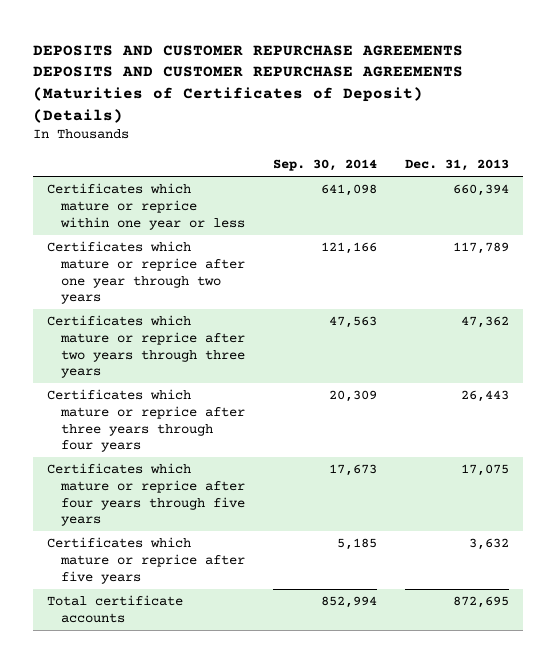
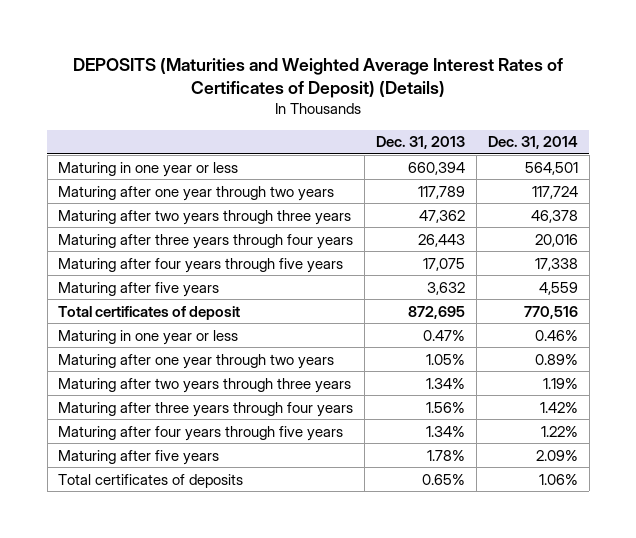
- DEPOSITS AND CUSTOMER REPURCHASE AGREEMENTS DEPOSITS AND CUSTOMER REPURCHASE AGREEMENTS (Maturities of Certificates of Deposit) (Details)
+ DEPOSITS (Maturities and Weighted Average Interest Rates of Certificates of Deposit) (Details)
- | Sep. 30, 2014 | Dec. 31, 2013
+ | Dec. 31, 2013 | Dec. 31, 2014
- Certificates which mature or reprice within one year or less | 641,098 | 660,394
- Certificates which mature or reprice after one year through two years | 121,166 | 117,789
- Certificates which mature or reprice after two years through three years | 47,563 | 47,362
- Certificates which mature or reprice after three years through four years | 20,309 | 26,443
- Certificates which mature or reprice after four years through five years | 17,673 | 17,075
- Certificates which mature or reprice after five years | 5,185 | 3,632
- Total certificate accounts | 852,994 | 872,695
+ Maturing in one year or less | 660,394 | 564,501
+ Maturing after one year through two years | 117,789 | 117,724
+ Maturing after two years through three years | 47,362 | 46,378
+ Maturing after three years through four years | 26,443 | 20,016
+ Maturing after four years through five years | 17,075 | 17,338
+ Maturing after five years | 3,632 | 4,559
+ Total certificates of deposit | 872,695 | 770,516
+ Maturing in one year or less | 0.47% | 0.46%
+ Maturing after one year through two years | 1.05% | 0.89%
+ Maturing after two years through three years | 1.34% | 1.19%
+ Maturing after three years through four years | 1.56% | 1.42%
+ Maturing after four years through five years | 1.34% | 1.22%
+ Maturing after five years | 1.78% | 2.09%
+ Total certificates of deposits | 0.65% | 1.06%

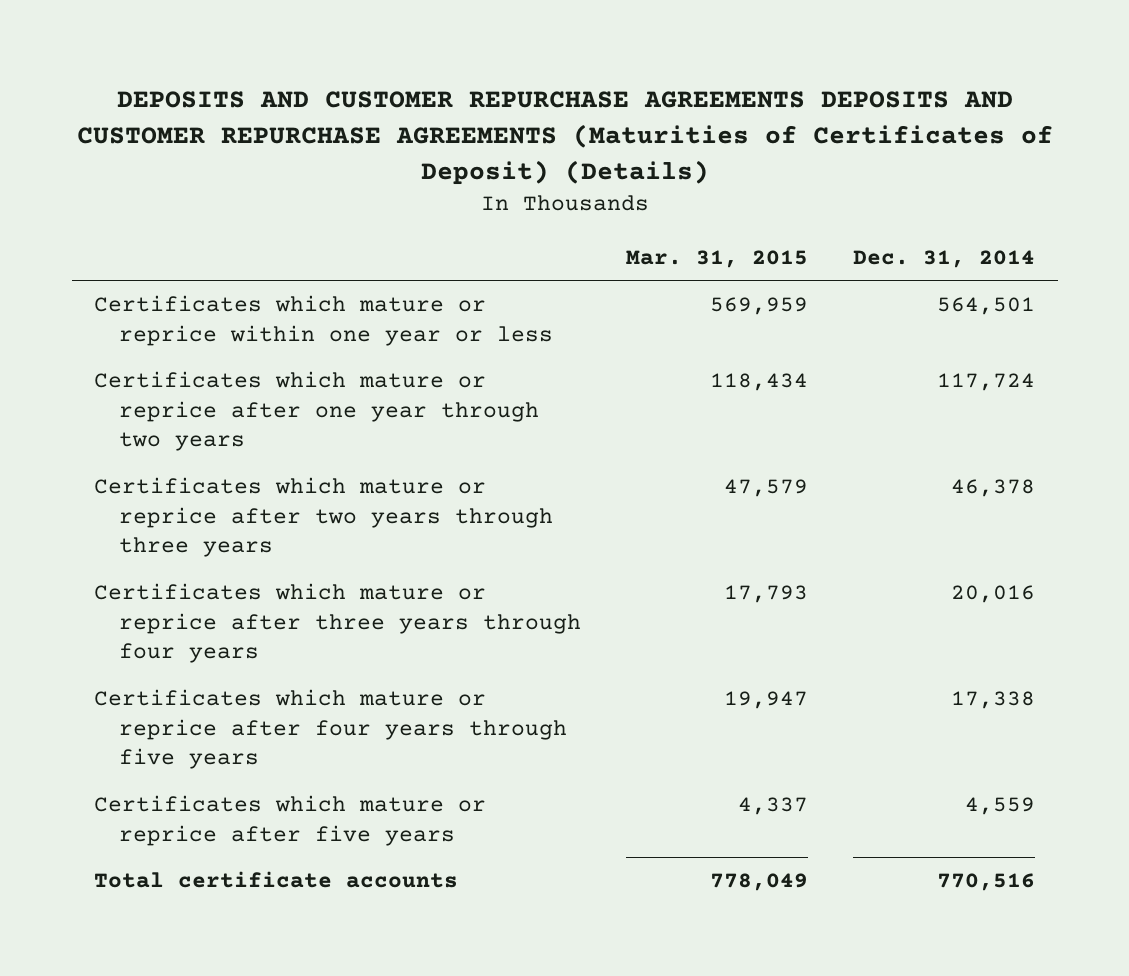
- DEPOSITS (Maturities and Weighted Average Interest Rates of Certificates of Deposit) (Details)
+ DEPOSITS AND CUSTOMER REPURCHASE AGREEMENTS DEPOSITS AND CUSTOMER REPURCHASE AGREEMENTS (Maturities of Certificates of Deposit) (Details)
- | Dec. 31, 2013 | Dec. 31, 2014
+ | Mar. 31, 2015 | Dec. 31, 2014
- Maturing in one year or less | 660,394 | 564,501
- Maturing after one year through two years | 117,789 | 117,724
- Maturing after two years through three years | 47,362 | 46,378
- Maturing after three years through four years | 26,443 | 20,016
- Maturing after four years through five years | 17,075 | 17,338
- Maturing after five years | 3,632 | 4,559
- Total certificates of deposit | 872,695 | 770,516
- Maturing in one year or less | 0.47% | 0.46%
- Maturing after one year through two years | 1.05% | 0.89%
- Maturing after two years through three years | 1.34% | 1.19%
- Maturing after three years through four years | 1.56% | 1.42%
- Maturing after four years through five years | 1.34% | 1.22%
- Maturing after five years | 1.78% | 2.09%
- Total certificates of deposits | 0.65% | 1.06%
+ Certificates which mature or reprice within one year or less | 569,959 | 564,501
+ Certificates which mature or reprice after one year through two years | 118,434 | 117,724
+ Certificates which mature or reprice after two years through three years | 47,579 | 46,378
+ Certificates which mature or reprice after three years through four years | 17,793 | 20,016
+ Certificates which mature or reprice after four years through five years | 19,947 | 17,338
+ Certificates which mature or reprice after five years | 4,337 | 4,559
+ Total certificate accounts | 778,049 | 770,516

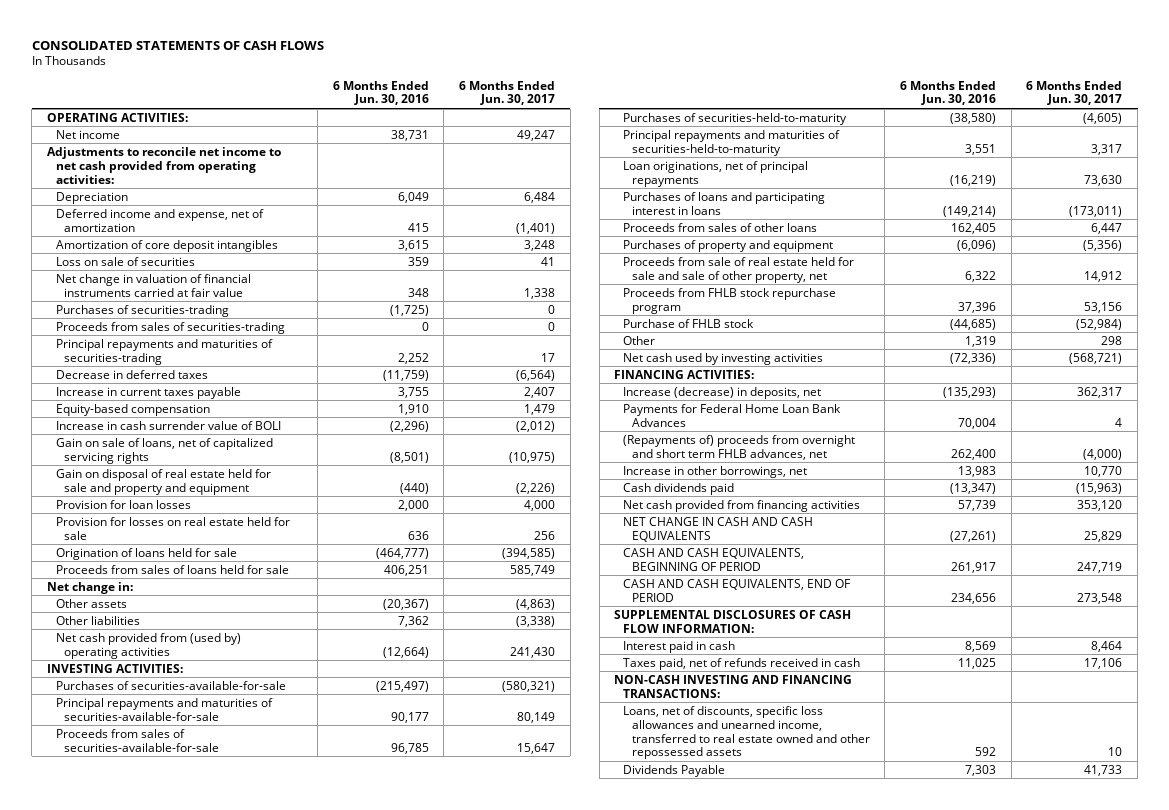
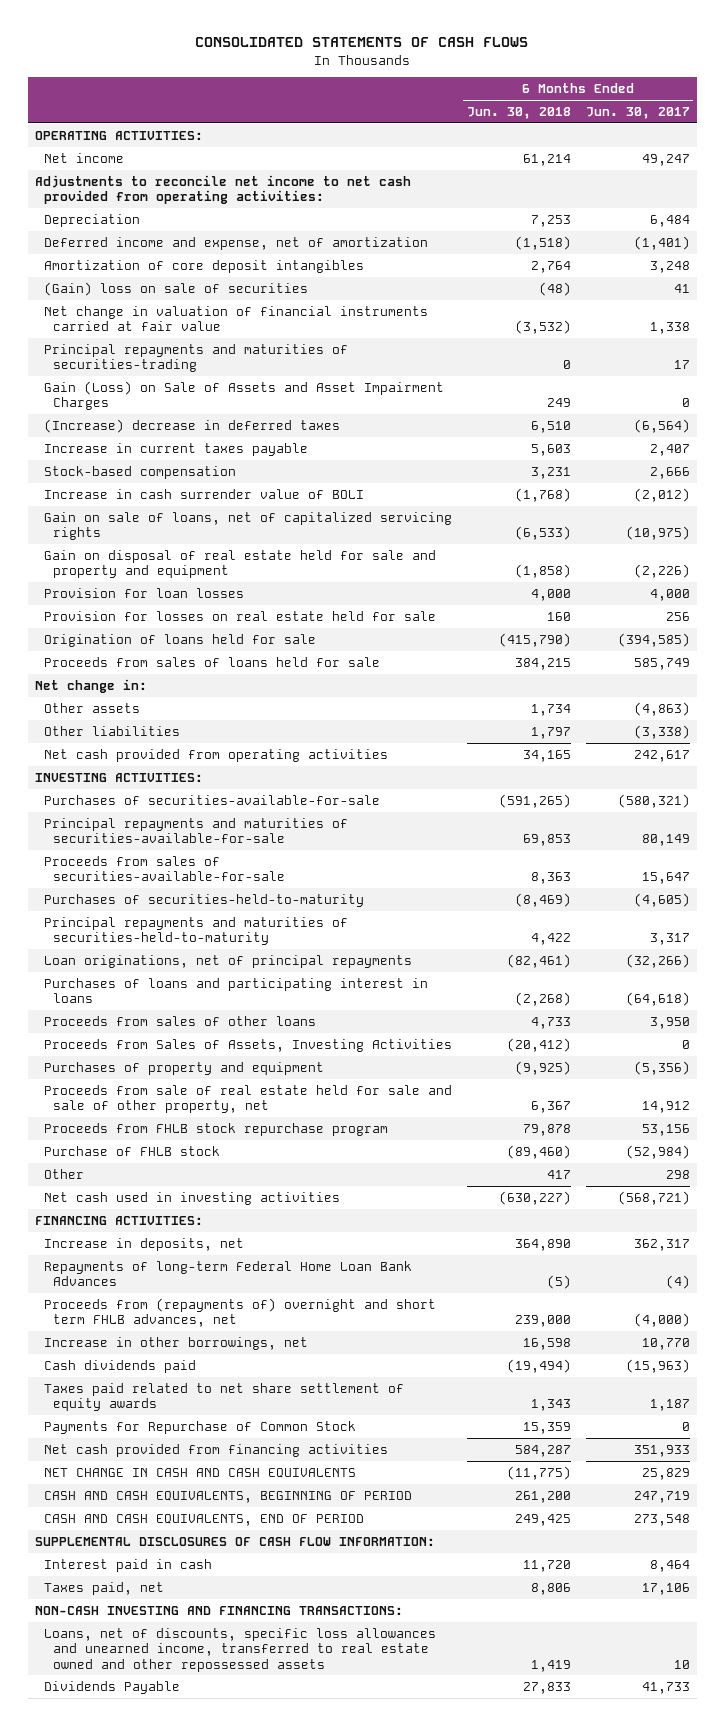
- | 6 Months Ended Jun. 30, 2016 | 6 Months Ended Jun. 30, 2017
+ | 6 Months Ended Jun. 30, 2018 | 6 Months Ended Jun. 30, 2017
- Loss on sale of securities | 359 | 41
+ (Gain) loss on sale of securities | (48) | 41
- Purchases of securities-trading | (1,725) | 0
- Proceeds from sales of securities-trading | 0 | 0
- Decrease in deferred taxes | (11,759) | (6,564)
+ Gain (Loss) on Sale of Assets and Asset Impairment Charges | 249 | 0
+ (Increase) decrease in deferred taxes | 6,510 | (6,564)
- Equity-based compensation | 1,910 | 1,479
+ Stock-based compensation | 3,231 | 2,666
- Net cash provided from (used by) operating activities | (12,664) | 241,430
+ Net cash provided from operating activities | 34,165 | 242,617
- Loan originations, net of principal repayments | (16,219) | 73,630
- Purchases of loans and participating interest in loans | (149,214) | (173,011)
- Proceeds from sales of other loans | 162,405 | 6,447
+ Loan originations, net of principal repayments | (82,461) | (32,266)
+ Purchases of loans and participating interest in loans | (2,268) | (64,618)
+ Proceeds from sales of other loans | 4,733 | 3,950
+ Proceeds from Sales of Assets, Investing Activities | (20,412) | 0
- Net cash used by investing activities | (72,336) | (568,721)
+ Net cash used in investing activities | (630,227) | (568,721)
- Increase (decrease) in deposits, net | (135,293) | 362,317
- Payments for Federal Home Loan Bank Advances | 70,004 | 4
- (Repayments of) proceeds from overnight and short term FHLB advances, net | 262,400 | (4,000)
+ Increase in deposits, net | 364,890 | 362,317
+ Repayments of long-term Federal Home Loan Bank Advances | (5) | (4)
+ Proceeds from (repayments of) overnight and short term FHLB advances, net | 239,000 | (4,000)
- Net cash provided from financing activities | 57,739 | 353,120
+ Taxes paid related to net share settlement of equity awards | 1,343 | 1,187
+ Payments for Repurchase of Common Stock | 15,359 | 0
+ Net cash provided from financing activities | 584,287 | 351,933
- Taxes paid, net of refunds received in cash | 11,025 | 17,106
+ Taxes paid, net | 8,806 | 17,106

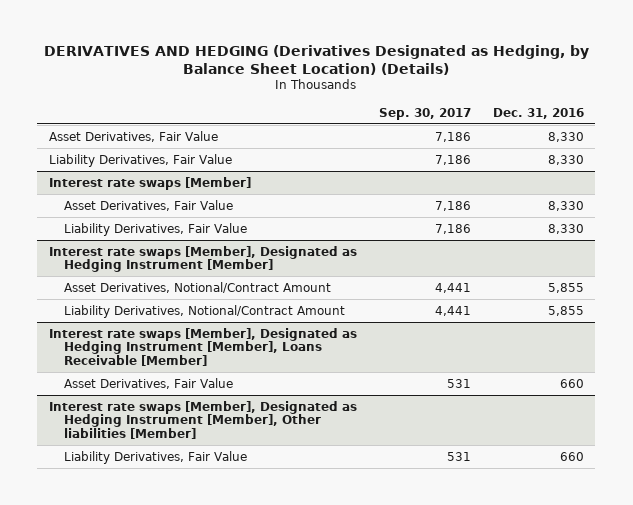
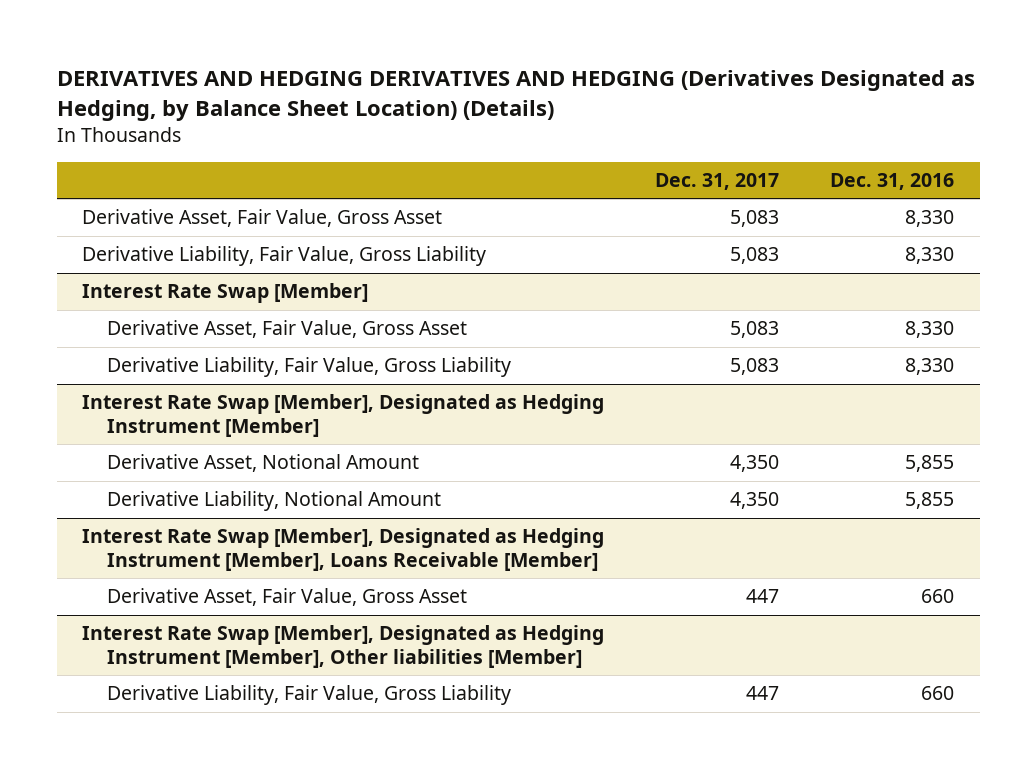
- DERIVATIVES AND HEDGING (Derivatives Designated as Hedging, by Balance Sheet Location) (Details)
+ DERIVATIVES AND HEDGING DERIVATIVES AND HEDGING (Derivatives Designated as Hedging, by Balance Sheet Location) (Details)
- | Sep. 30, 2017 | Dec. 31, 2016
+ | Dec. 31, 2017 | Dec. 31, 2016
- Asset Derivatives, Fair Value | 7,186 | 8,330
- Liability Derivatives, Fair Value | 7,186 | 8,330
- Interest rate swaps [Member]
- Asset Derivatives, Fair Value | 7,186 | 8,330
- Liability Derivatives, Fair Value | 7,186 | 8,330
- Interest rate swaps [Member], Designated as Hedging Instrument [Member]
- Asset Derivatives, Notional/Contract Amount | 4,441 | 5,855
- Liability Derivatives, Notional/Contract Amount | 4,441 | 5,855
- Interest rate swaps [Member], Designated as Hedging Instrument [Member], Loans Receivable [Member]
- Asset Derivatives, Fair Value | 531 | 660
- Interest rate swaps [Member], Designated as Hedging Instrument [Member], Other liabilities [Member]
- Liability Derivatives, Fair Value | 531 | 660
+ Derivative Asset, Fair Value, Gross Asset | 5,083 | 8,330
+ Derivative Liability, Fair Value, Gross Liability | 5,083 | 8,330
+ Interest Rate Swap [Member]
+ Derivative Asset, Fair Value, Gross Asset | 5,083 | 8,330
+ Derivative Liability, Fair Value, Gross Liability | 5,083 | 8,330
+ Interest Rate Swap [Member], Designated as Hedging Instrument [Member]
+ Derivative Asset, Notional Amount | 4,350 | 5,855
+ Derivative Liability, Notional Amount | 4,350 | 5,855
+ Interest Rate Swap [Member], Designated as Hedging Instrument [Member], Loans Receivable [Member]
+ Derivative Asset, Fair Value, Gross Asset | 447 | 660
+ Interest Rate Swap [Member], Designated as Hedging Instrument [Member], Other liabilities [Member]
+ Derivative Liability, Fair Value, Gross Liability | 447 | 660

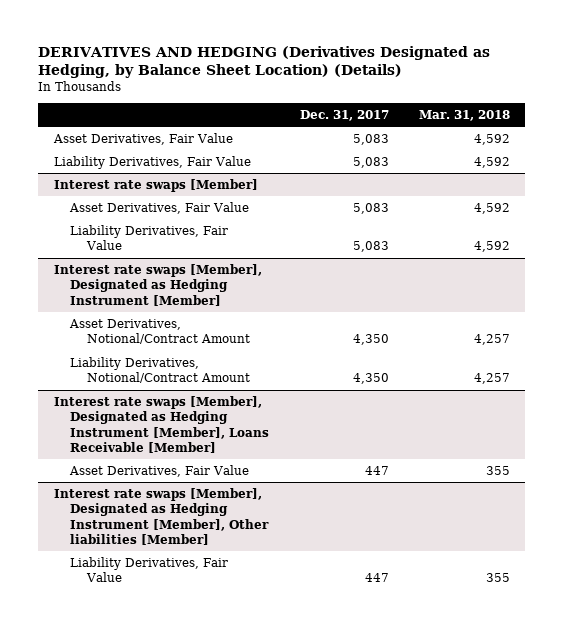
- DERIVATIVES AND HEDGING DERIVATIVES AND HEDGING (Derivatives Designated as Hedging, by Balance Sheet Location) (Details)
+ DERIVATIVES AND HEDGING (Derivatives Designated as Hedging, by Balance Sheet Location) (Details)
- | Dec. 31, 2017 | Dec. 31, 2016
+ | Dec. 31, 2017 | Mar. 31, 2018
- Derivative Asset, Fair Value, Gross Asset | 5,083 | 8,330
- Derivative Liability, Fair Value, Gross Liability | 5,083 | 8,330
- Interest Rate Swap [Member]
- Derivative Asset, Fair Value, Gross Asset | 5,083 | 8,330
- Derivative Liability, Fair Value, Gross Liability | 5,083 | 8,330
- Interest Rate Swap [Member], Designated as Hedging Instrument [Member]
- Derivative Asset, Notional Amount | 4,350 | 5,855
- Derivative Liability, Notional Amount | 4,350 | 5,855
- Interest Rate Swap [Member], Designated as Hedging Instrument [Member], Loans Receivable [Member]
- Derivative Asset, Fair Value, Gross Asset | 447 | 660
- Interest Rate Swap [Member], Designated as Hedging Instrument [Member], Other liabilities [Member]
- Derivative Liability, Fair Value, Gross Liability | 447 | 660
+ Asset Derivatives, Fair Value | 5,083 | 4,592
+ Liability Derivatives, Fair Value | 5,083 | 4,592
+ Interest rate swaps [Member]
+ Asset Derivatives, Fair Value | 5,083 | 4,592
+ Liability Derivatives, Fair Value | 5,083 | 4,592
+ Interest rate swaps [Member], Designated as Hedging Instrument [Member]
+ Asset Derivatives, Notional/Contract Amount | 4,350 | 4,257
+ Liability Derivatives, Notional/Contract Amount | 4,350 | 4,257
+ Interest rate swaps [Member], Designated as Hedging Instrument [Member], Loans Receivable [Member]
+ Asset Derivatives, Fair Value | 447 | 355
+ Interest rate swaps [Member], Designated as Hedging Instrument [Member], Other liabilities [Member]
+ Liability Derivatives, Fair Value | 447 | 355

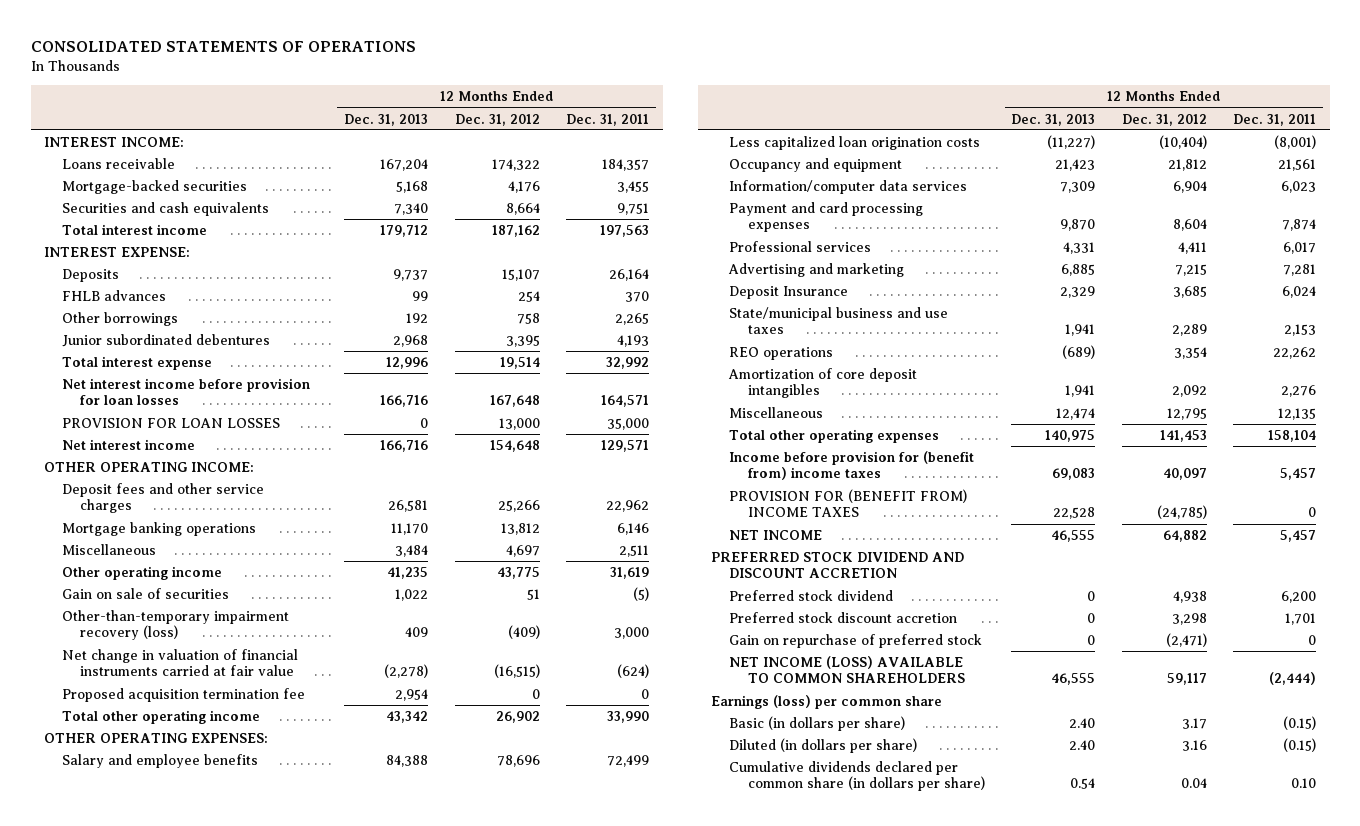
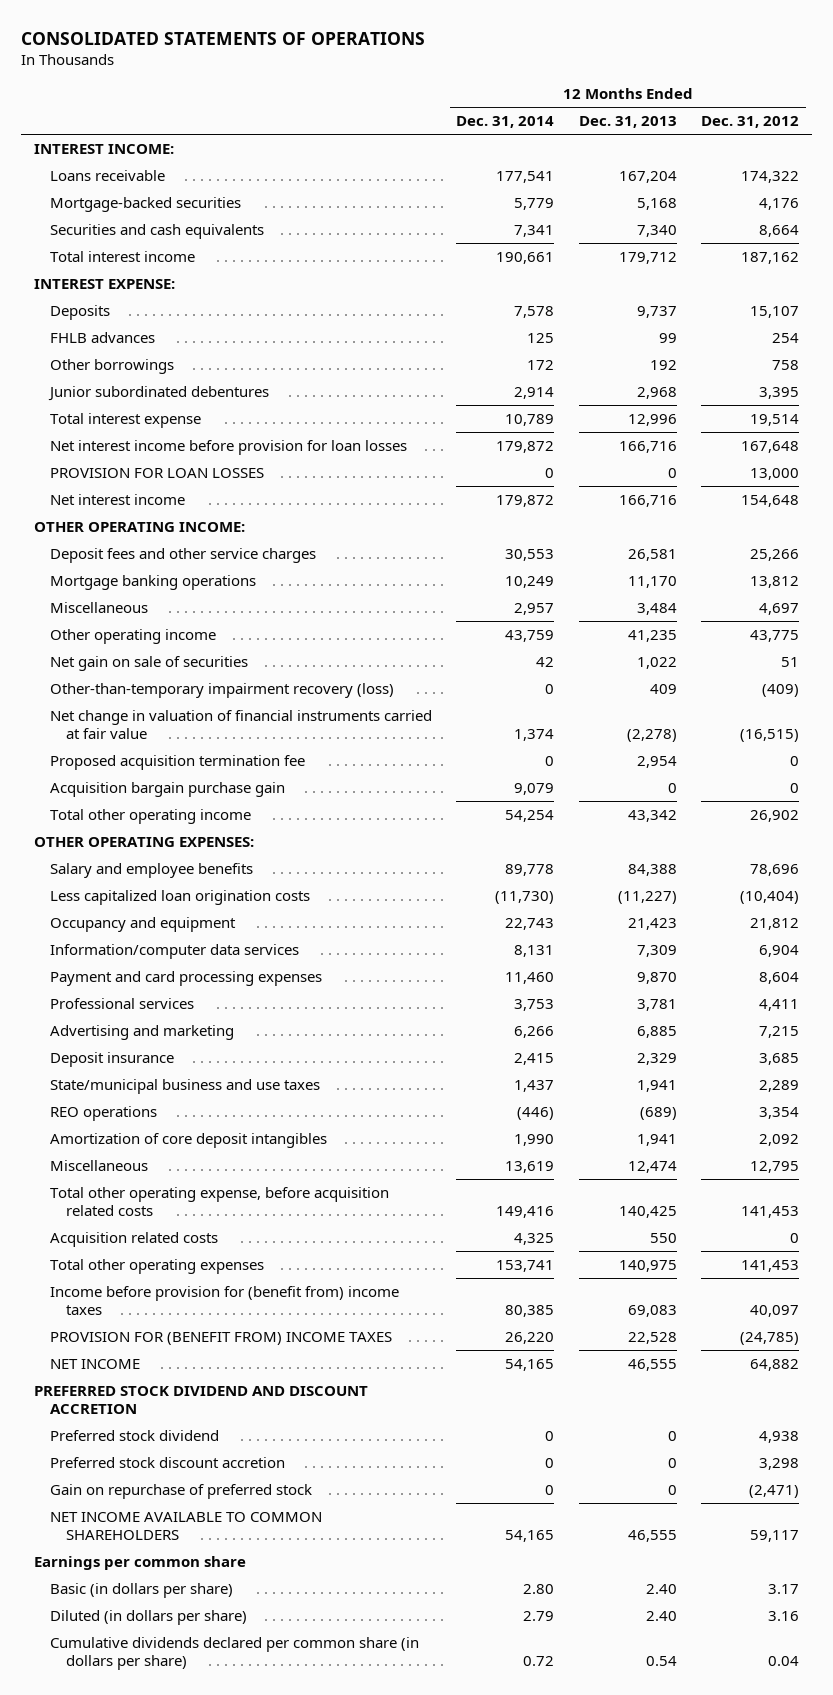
- | 12 Months Ended Dec. 31, 2013 | 12 Months Ended Dec. 31, 2012 | 12 Months Ended Dec. 31, 2011
+ | 12 Months Ended Dec. 31, 2014 | 12 Months Ended Dec. 31, 2013 | 12 Months Ended Dec. 31, 2012
- Gain on sale of securities | 1,022 | 51 | (5)
+ Net gain on sale of securities | 42 | 1,022 | 51
+ Acquisition bargain purchase gain | 9,079 | 0 | 0
- Professional services | 4,331 | 4,411 | 6,017
+ Professional services | 3,753 | 3,781 | 4,411
- Deposit Insurance | 2,329 | 3,685 | 6,024
+ Deposit insurance | 2,415 | 2,329 | 3,685
+ Total other operating expense, before acquisition related costs | 149,416 | 140,425 | 141,453
+ Acquisition related costs | 4,325 | 550 | 0
- NET INCOME (LOSS) AVAILABLE TO COMMON SHAREHOLDERS | 46,555 | 59,117 | (2,444)
- Earnings (loss) per common share
+ NET INCOME AVAILABLE TO COMMON SHAREHOLDERS | 54,165 | 46,555 | 59,117
+ Earnings per common share

